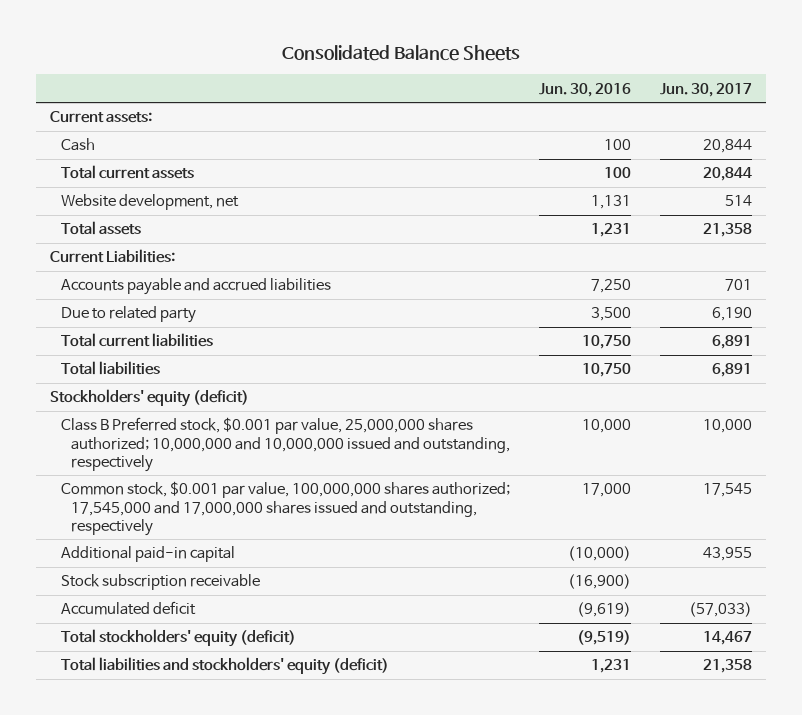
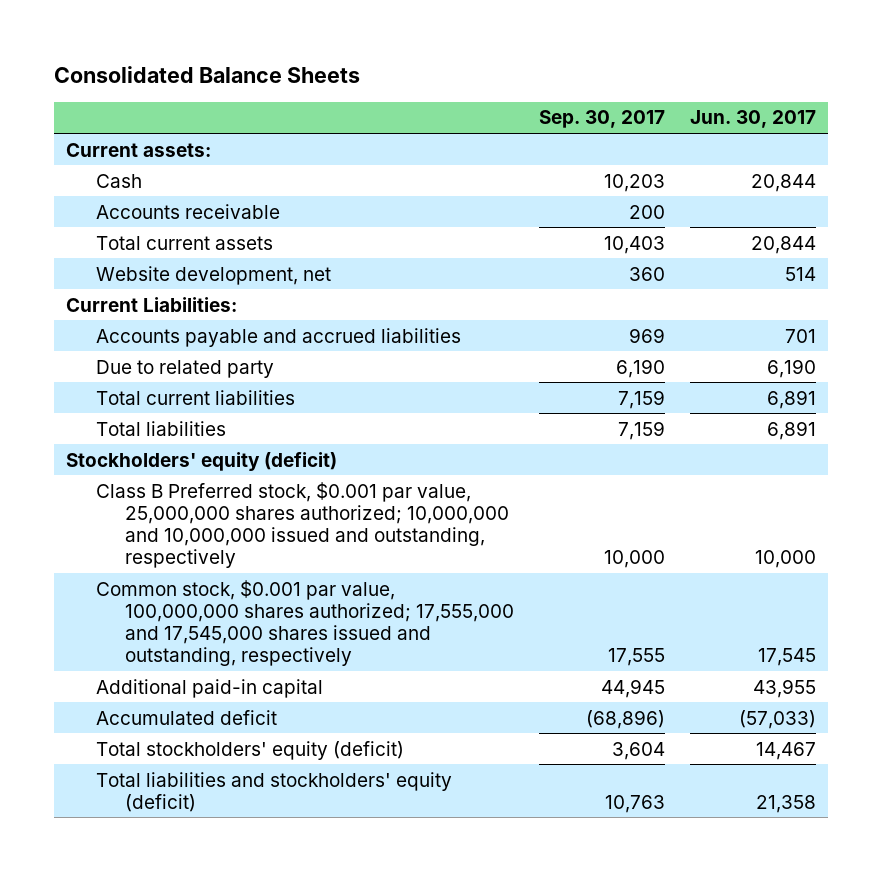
- | Jun. 30, 2016 | Jun. 30, 2017
+ | Sep. 30, 2017 | Jun. 30, 2017
+ Accounts receivable | 200 |
- Total assets | 1,231 | 21,358
- Common stock, $0.001 par value, 100,000,000 shares authorized; 17,545,000 and 17,000,000 shares issued and outstanding, respectively | 17,000 | 17,545
+ Common stock, $0.001 par value, 100,000,000 shares authorized; 17,555,000 and 17,545,000 shares issued and outstanding, respectively | 17,555 | 17,545
- Stock subscription receivable | (16,900) |

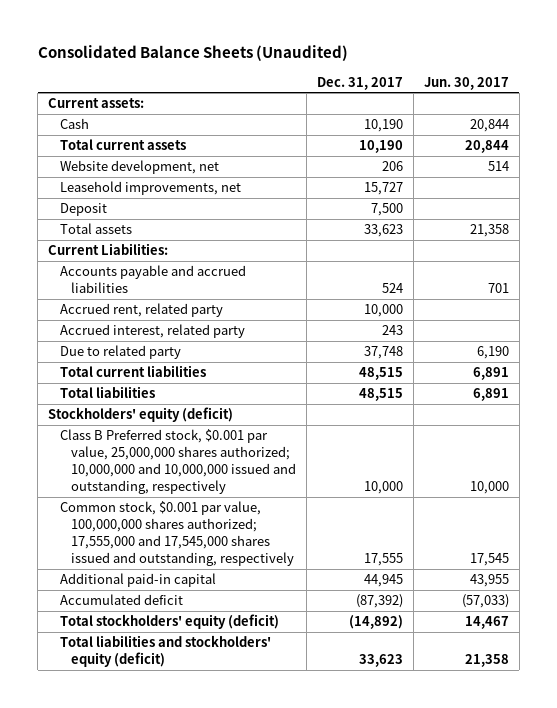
- Consolidated Balance Sheets
+ Consolidated Balance Sheets (Unaudited)
- | Sep. 30, 2017 | Jun. 30, 2017
+ | Dec. 31, 2017 | Jun. 30, 2017
- Accounts receivable | 200 |
+ Leasehold improvements, net | 15,727 |
+ Deposit | 7,500 |
+ Total assets | 33,623 | 21,358
+ Accrued rent, related party | 10,000 |
+ Accrued interest, related party | 243 |

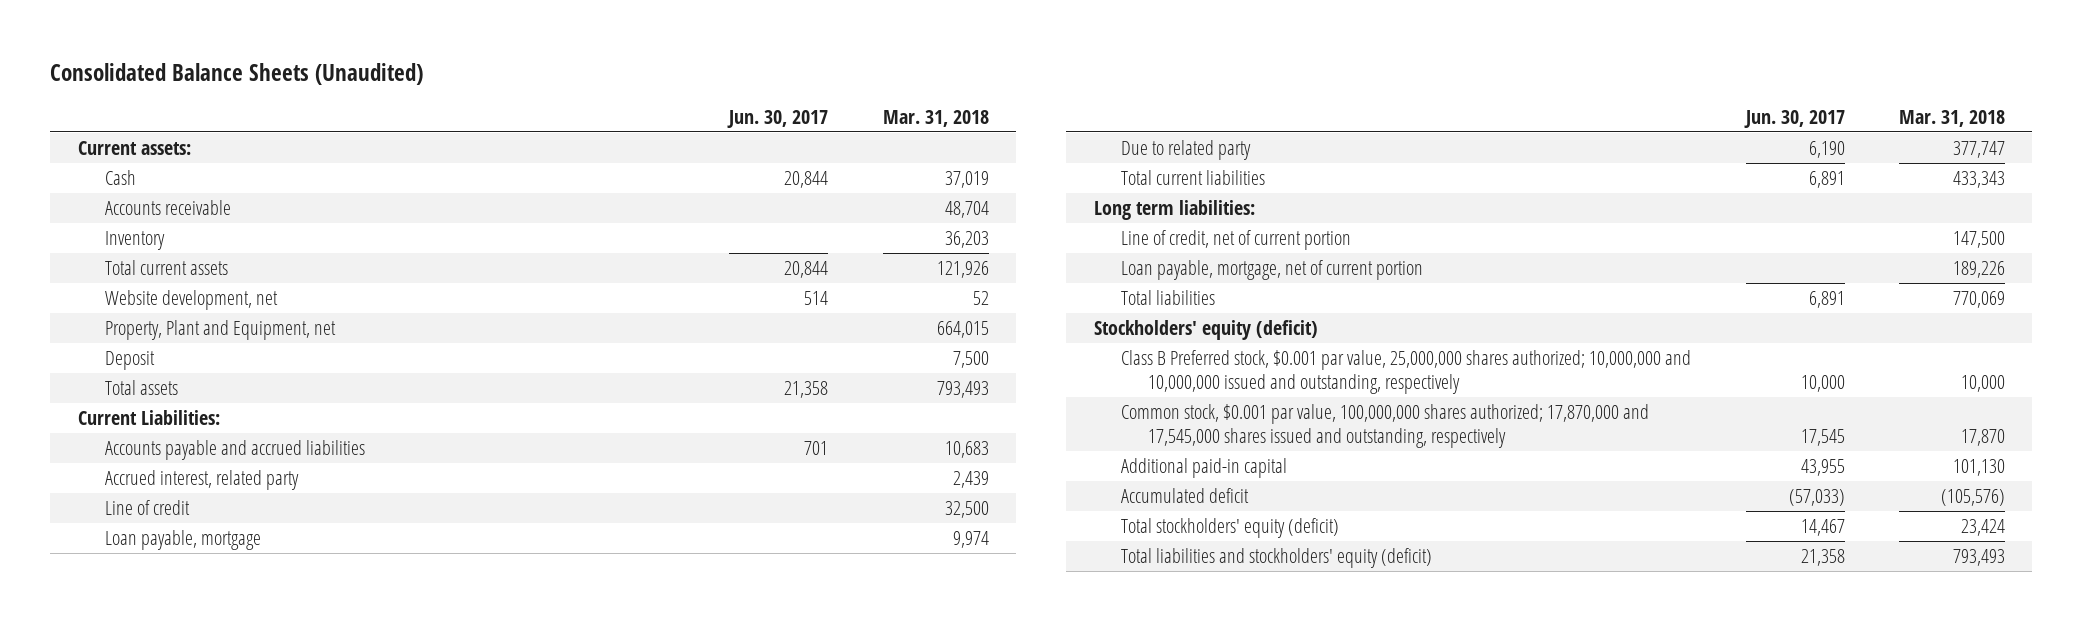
- | Dec. 31, 2017 | Jun. 30, 2017
+ | Jun. 30, 2017 | Mar. 31, 2018
+ Accounts receivable | | 48,704
+ Inventory | | 36,203
- Leasehold improvements, net | 15,727 |
+ Property, Plant and Equipment, net | | 664,015
- Accrued rent, related party | 10,000 |
+ Line of credit | | 32,500
+ Loan payable, mortgage | | 9,974
+ Long term liabilities:
+ Line of credit, net of current portion | | 147,500
+ Loan payable, mortgage, net of current portion | | 189,226
- Common stock, $0.001 par value, 100,000,000 shares authorized; 17,555,000 and 17,545,000 shares issued and outstanding, respectively | 17,555 | 17,545
+ Common stock, $0.001 par value, 100,000,000 shares authorized; 17,870,000 and 17,545,000 shares issued and outstanding, respectively | 17,545 | 17,870

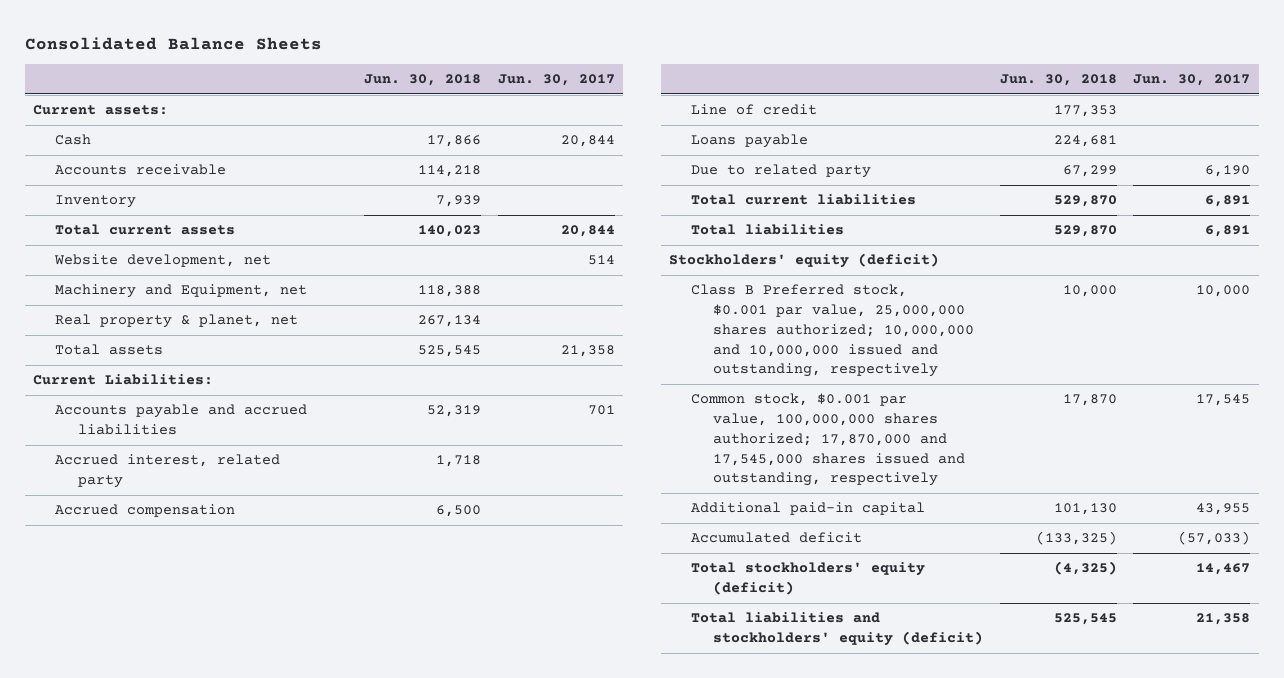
- Consolidated Balance Sheets (Unaudited)
+ Consolidated Balance Sheets
- | Jun. 30, 2017 | Mar. 31, 2018
+ | Jun. 30, 2018 | Jun. 30, 2017
- Property, Plant and Equipment, net | | 664,015
- Deposit | | 7,500
+ Machinery and Equipment, net | 118,388 |
+ Real property & planet, net | 267,134 |
+ Accrued compensation | 6,500 |
- Loan payable, mortgage | | 9,974
+ Loans payable | 224,681 |
- Long term liabilities:
- Line of credit, net of current portion | | 147,500
- Loan payable, mortgage, net of current portion | | 189,226

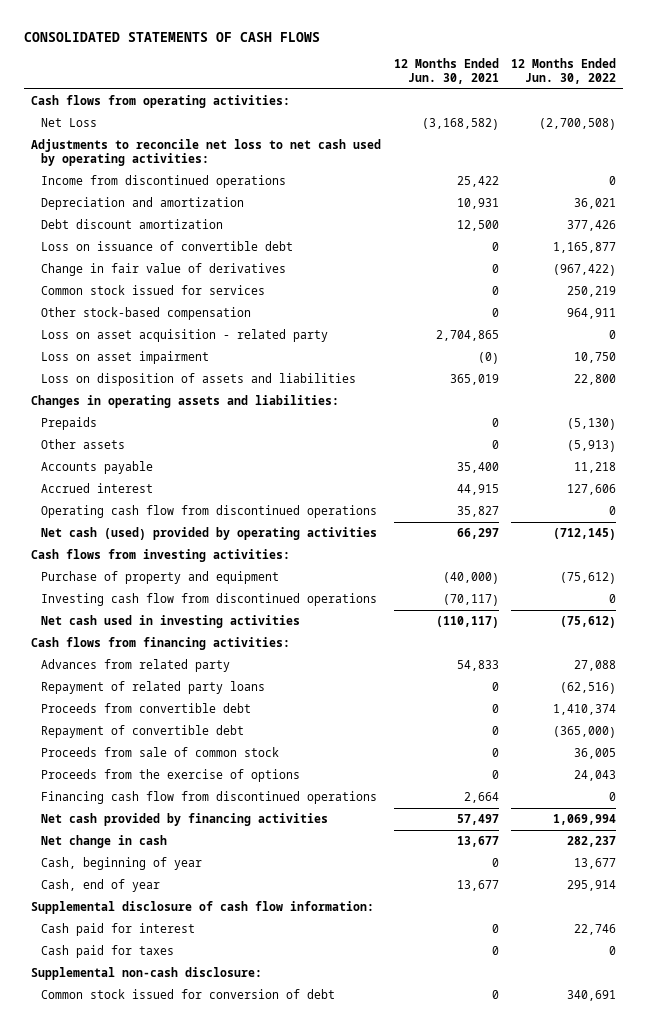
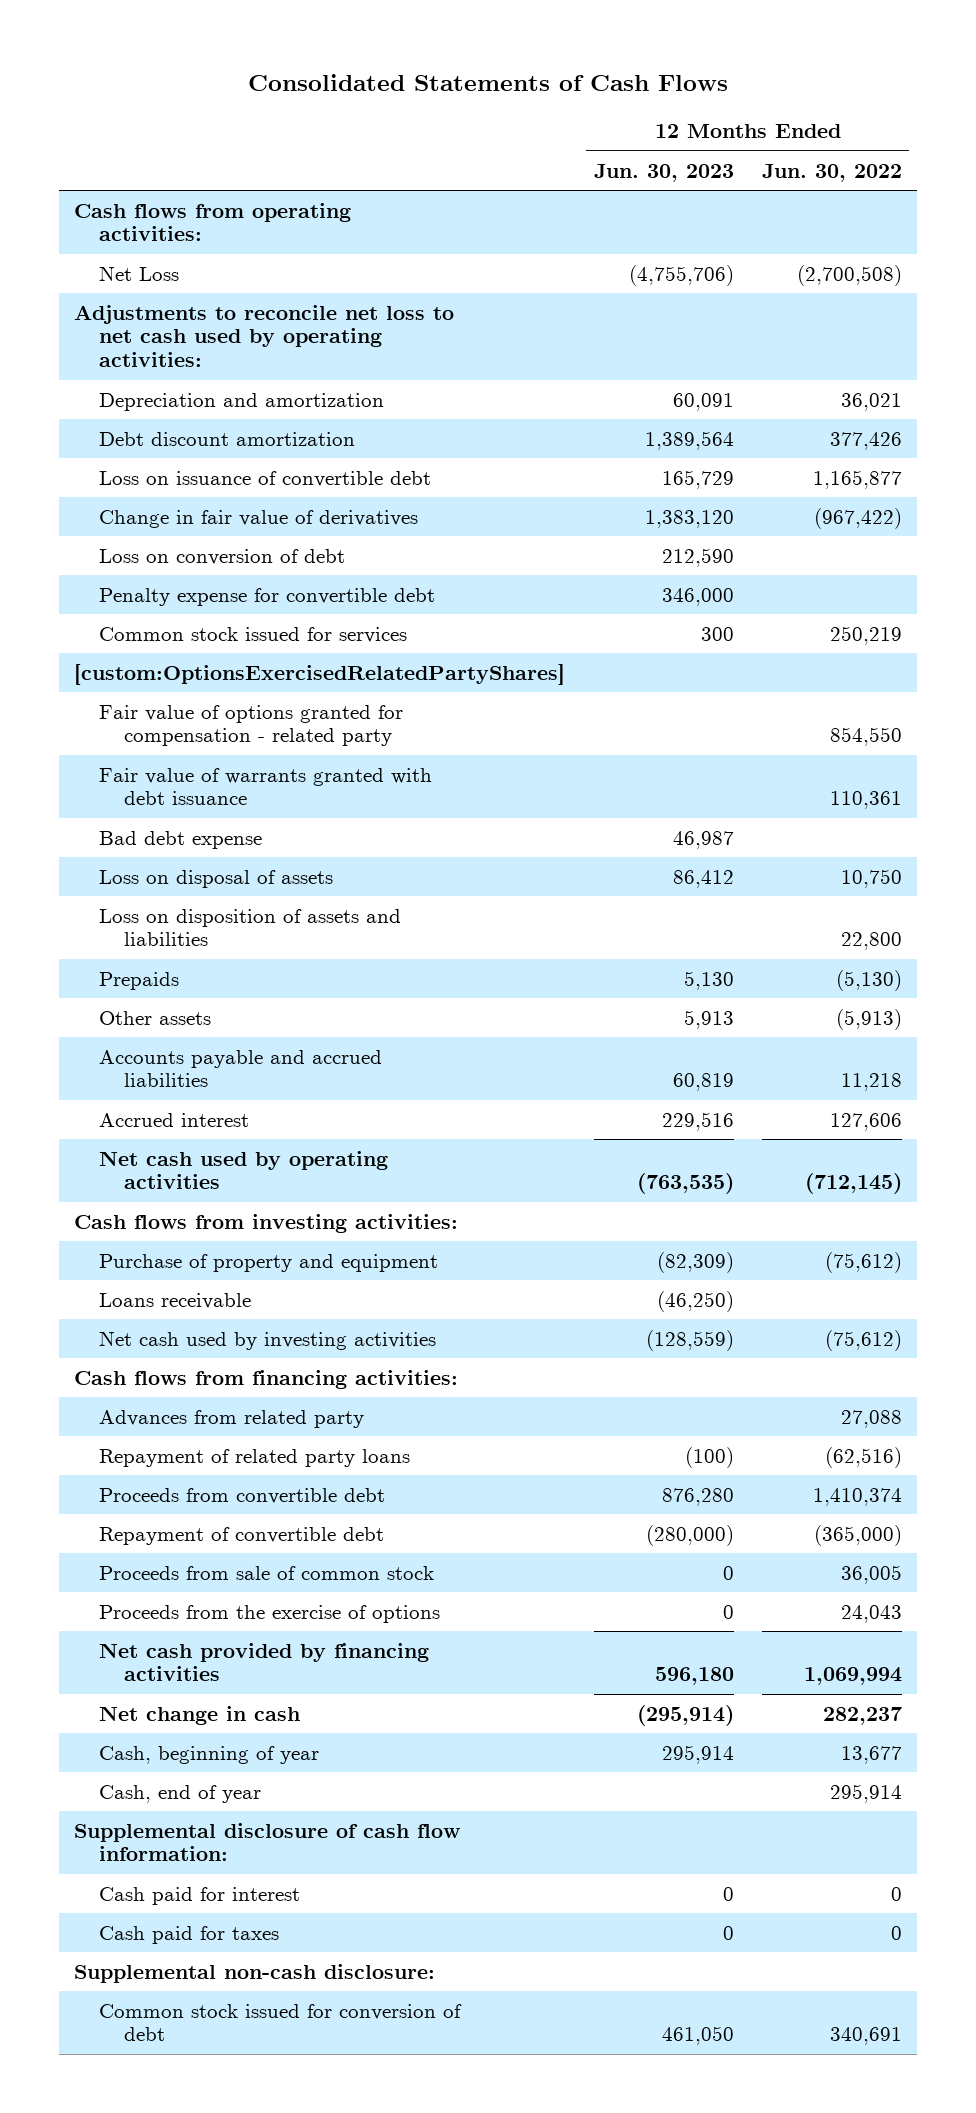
- CONSOLIDATED STATEMENTS OF CASH FLOWS
+ Consolidated Statements of Cash Flows
- | 12 Months Ended Jun. 30, 2021 | 12 Months Ended Jun. 30, 2022
+ | 12 Months Ended Jun. 30, 2023 | 12 Months Ended Jun. 30, 2022
- Income from discontinued operations | 25,422 | 0
+ Loss on conversion of debt | 212,590 |
+ Penalty expense for convertible debt | 346,000 |
- Other stock-based compensation | 0 | 964,911
- Loss on asset acquisition - related party | 2,704,865 | 0
- Loss on asset impairment | (0) | 10,750
+ [custom:OptionsExercisedRelatedPartyShares]
+ Fair value of options granted for compensation - related party | | 854,550
+ Fair value of warrants granted with debt issuance | | 110,361
+ Bad debt expense | 46,987 |
+ Loss on disposal of assets | 86,412 | 10,750
- Changes in operating assets and liabilities:
- Accounts payable | 35,400 | 11,218
+ Accounts payable and accrued liabilities | 60,819 | 11,218
- Operating cash flow from discontinued operations | 35,827 | 0
- Net cash (used) provided by operating activities | 66,297 | (712,145)
+ Net cash used by operating activities | (763,535) | (712,145)
- Investing cash flow from discontinued operations | (70,117) | 0
- Net cash used in investing activities | (110,117) | (75,612)
+ Loans receivable | (46,250) |
+ Net cash used by investing activities | (128,559) | (75,612)
- Financing cash flow from discontinued operations | 2,664 | 0
- Cash paid for interest | 0 | 22,746
+ Cash paid for interest | 0 | 0

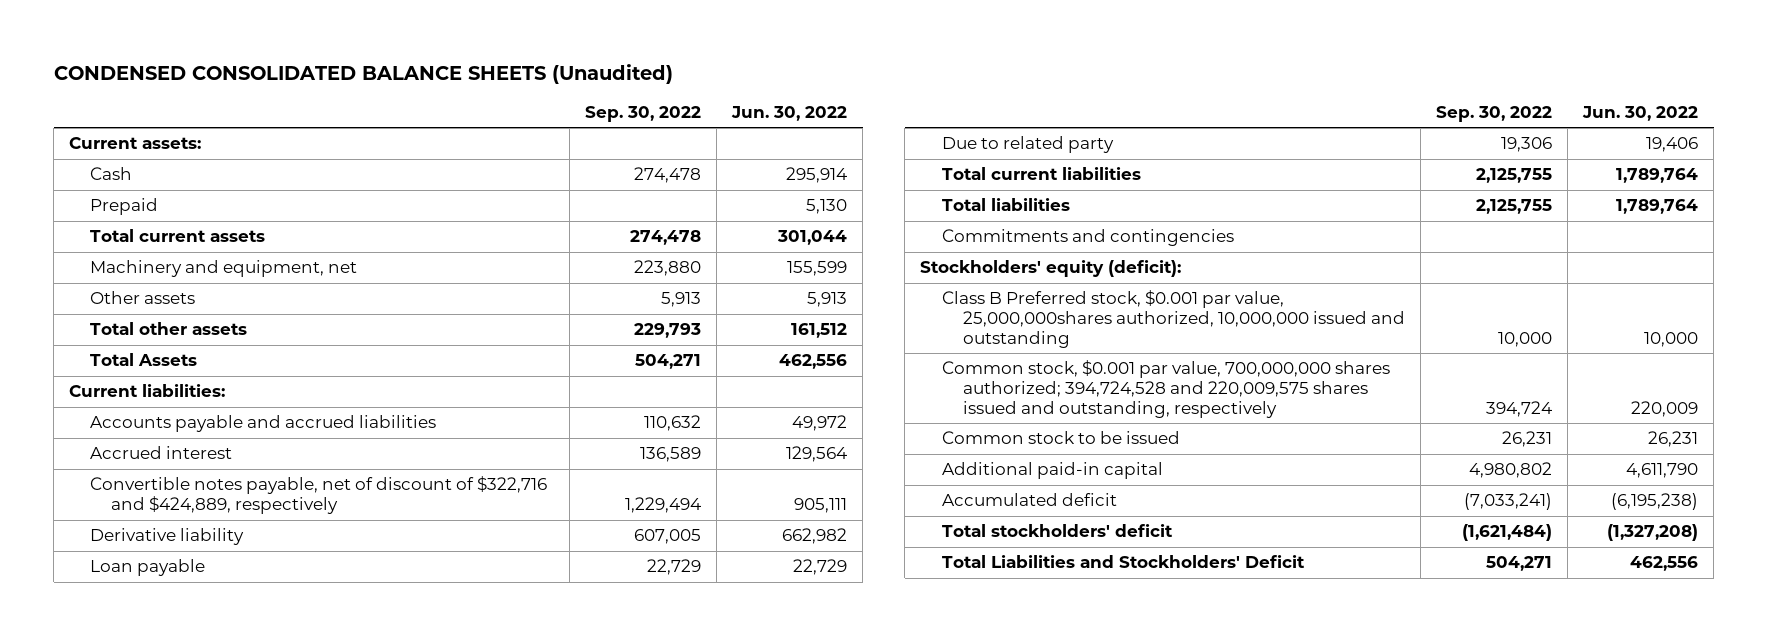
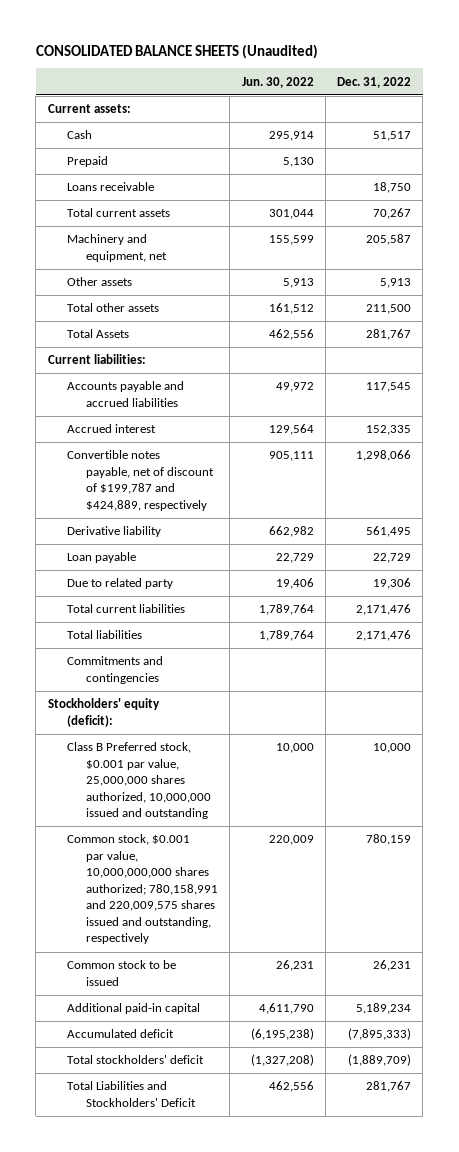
- CONDENSED CONSOLIDATED BALANCE SHEETS (Unaudited)
+ CONSOLIDATED BALANCE SHEETS (Unaudited)
- | Sep. 30, 2022 | Jun. 30, 2022
+ | Jun. 30, 2022 | Dec. 31, 2022
+ Loans receivable | | 18,750
- Convertible notes payable, net of discount of $322,716 and $424,889, respectively | 1,229,494 | 905,111
+ Convertible notes payable, net of discount of $199,787 and $424,889, respectively | 905,111 | 1,298,066
- Class B Preferred stock, $0.001 par value, 25,000,000shares authorized, 10,000,000 issued and outstanding | 10,000 | 10,000
- Common stock, $0.001 par value, 700,000,000 shares authorized; 394,724,528 and 220,009,575 shares issued and outstanding, respectively | 394,724 | 220,009
+ Class B Preferred stock, $0.001 par value, 25,000,000 shares authorized, 10,000,000 issued and outstanding | 10,000 | 10,000
+ Common stock, $0.001 par value, 10,000,000,000 shares authorized; 780,158,991 and 220,009,575 shares issued and outstanding, respectively | 220,009 | 780,159

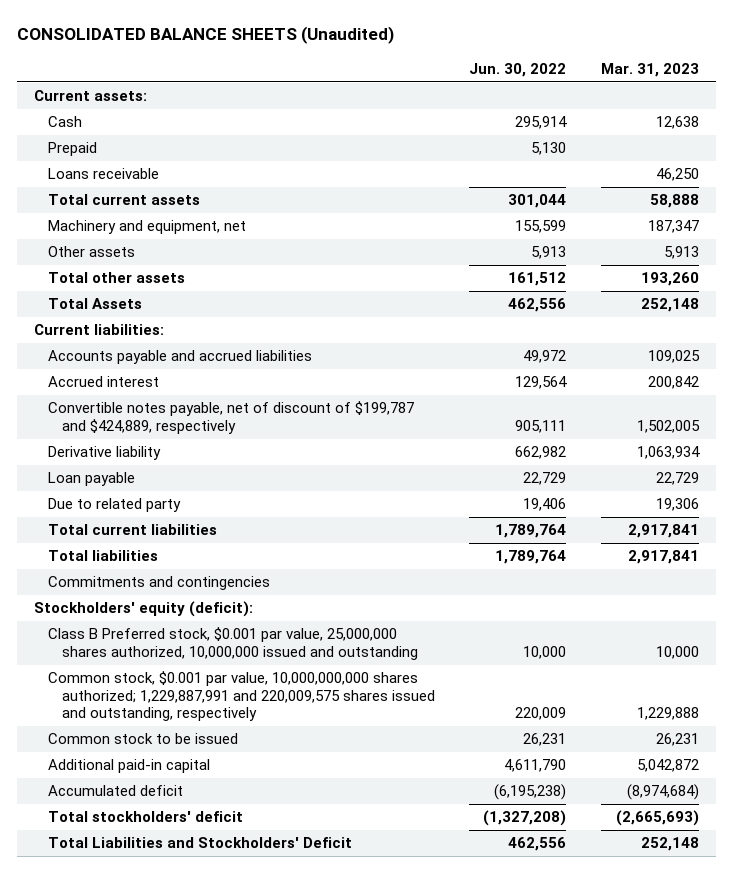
- | Jun. 30, 2022 | Dec. 31, 2022
+ | Jun. 30, 2022 | Mar. 31, 2023
- Common stock, $0.001 par value, 10,000,000,000 shares authorized; 780,158,991 and 220,009,575 shares issued and outstanding, respectively | 220,009 | 780,159
+ Common stock, $0.001 par value, 10,000,000,000 shares authorized; 1,229,887,991 and 220,009,575 shares issued and outstanding, respectively | 220,009 | 1,229,888

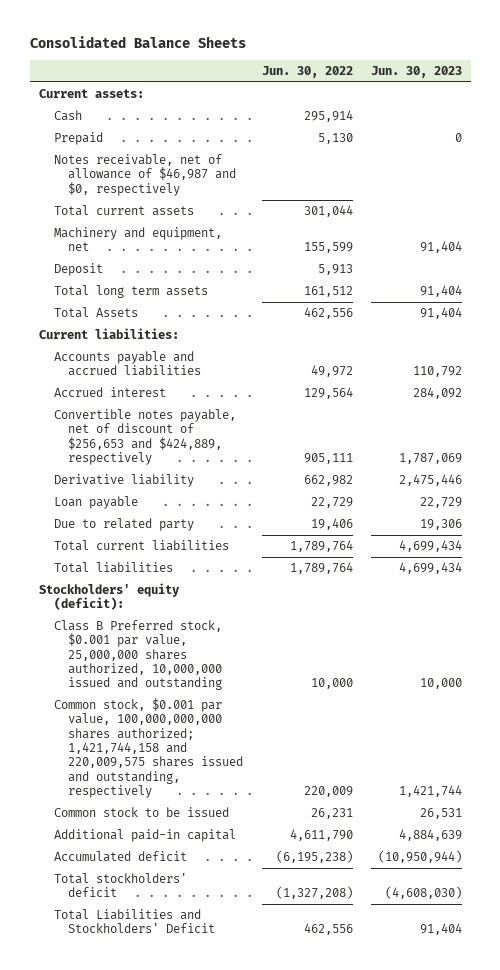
- CONSOLIDATED BALANCE SHEETS (Unaudited)
+ Consolidated Balance Sheets
- | Jun. 30, 2022 | Mar. 31, 2023
+ | Jun. 30, 2022 | Jun. 30, 2023
- Loans receivable | | 46,250
+ Notes receivable, net of allowance of $46,987 and $0, respectively
- Other assets | 5,913 | 5,913
- Total other assets | 161,512 | 193,260
+ Deposit | 5,913 |
+ Total long term assets | 161,512 | 91,404
- Convertible notes payable, net of discount of $199,787 and $424,889, respectively | 905,111 | 1,502,005
+ Convertible notes payable, net of discount of $256,653 and $424,889, respectively | 905,111 | 1,787,069
- Commitments and contingencies
- Common stock, $0.001 par value, 10,000,000,000 shares authorized; 1,229,887,991 and 220,009,575 shares issued and outstanding, respectively | 220,009 | 1,229,888
+ Common stock, $0.001 par value, 100,000,000,000 shares authorized; 1,421,744,158 and 220,009,575 shares issued and outstanding, respectively | 220,009 | 1,421,744

